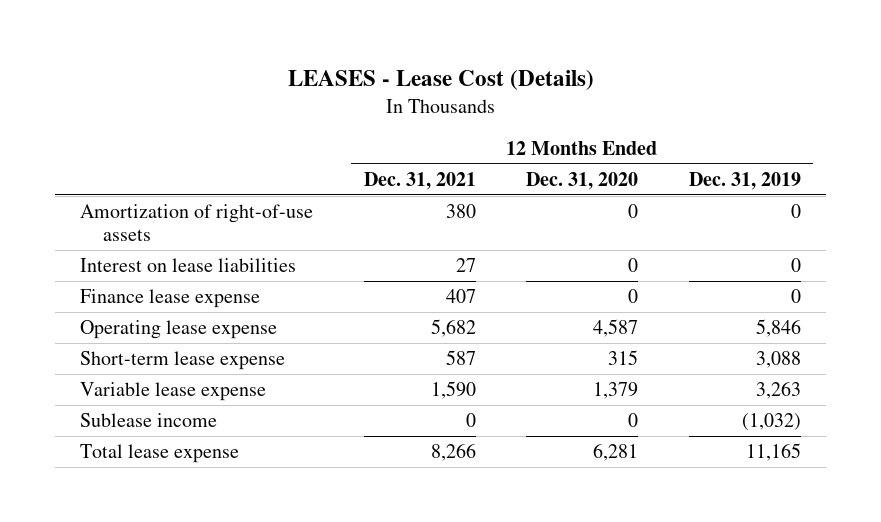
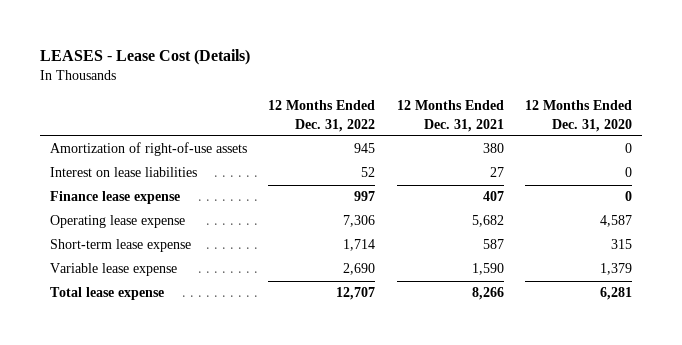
- | 12 Months Ended Dec. 31, 2021 | 12 Months Ended Dec. 31, 2020 | 12 Months Ended Dec. 31, 2019
+ | 12 Months Ended Dec. 31, 2022 | 12 Months Ended Dec. 31, 2021 | 12 Months Ended Dec. 31, 2020
- Sublease income | 0 | 0 | (1,032)

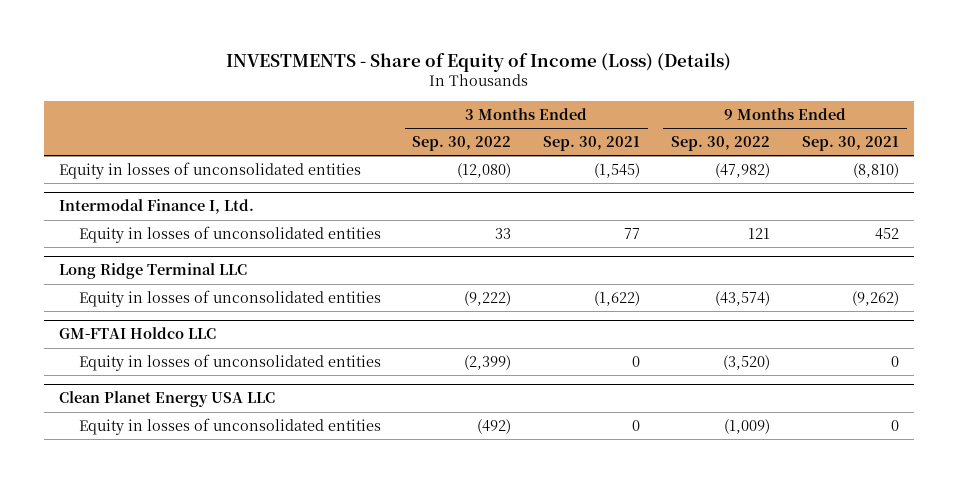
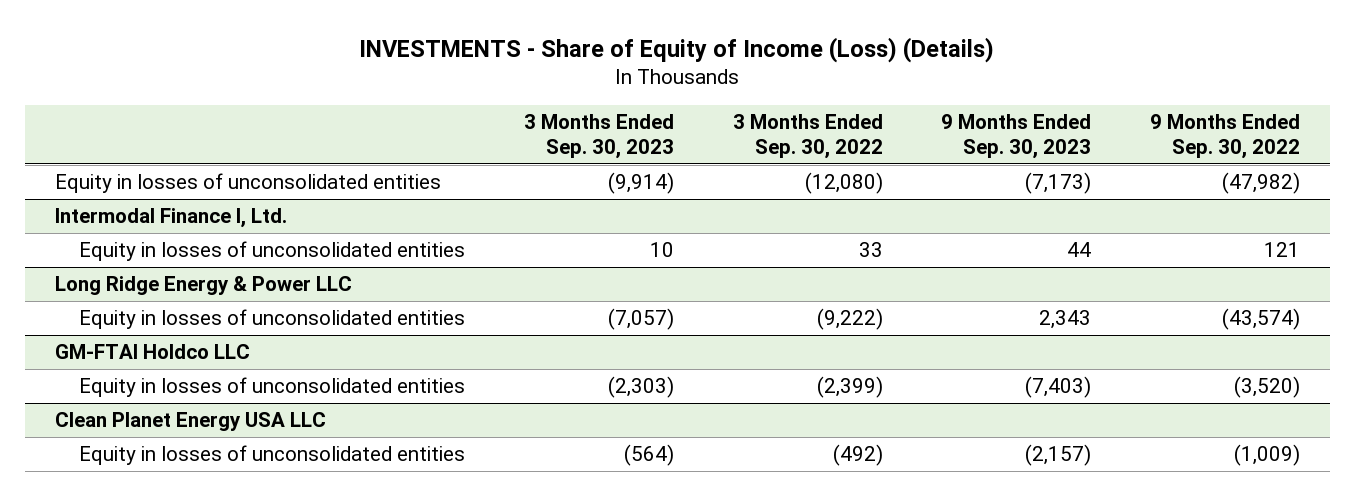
- | 3 Months Ended Sep. 30, 2022 | 3 Months Ended Sep. 30, 2021 | 9 Months Ended Sep. 30, 2022 | 9 Months Ended Sep. 30, 2021
+ | 3 Months Ended Sep. 30, 2023 | 3 Months Ended Sep. 30, 2022 | 9 Months Ended Sep. 30, 2023 | 9 Months Ended Sep. 30, 2022
- Long Ridge Terminal LLC
+ Long Ridge Energy & Power LLC

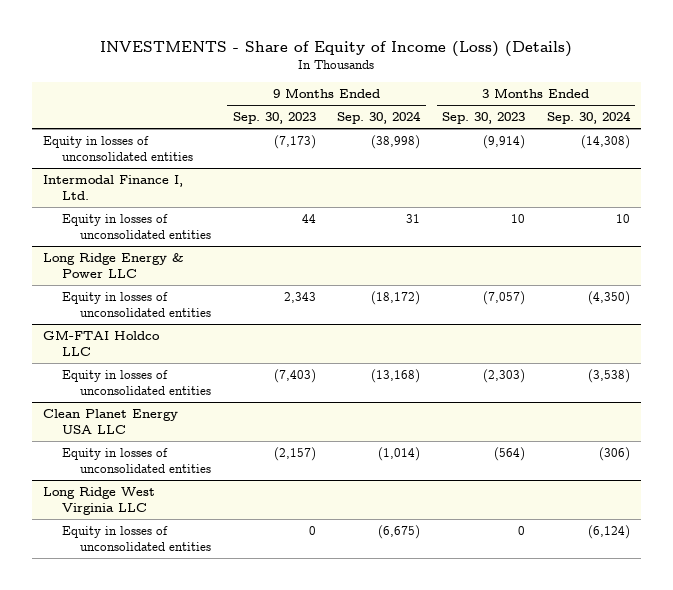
- | 3 Months Ended Sep. 30, 2023 | 3 Months Ended Sep. 30, 2022 | 9 Months Ended Sep. 30, 2023 | 9 Months Ended Sep. 30, 2022
+ | 9 Months Ended Sep. 30, 2023 | 9 Months Ended Sep. 30, 2024 | 3 Months Ended Sep. 30, 2023 | 3 Months Ended Sep. 30, 2024
+ Long Ridge West Virginia LLC
+ Equity in losses of unconsolidated entities | 0 | (6,675) | 0 | (6,124)

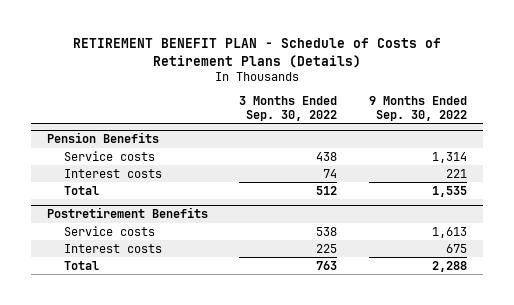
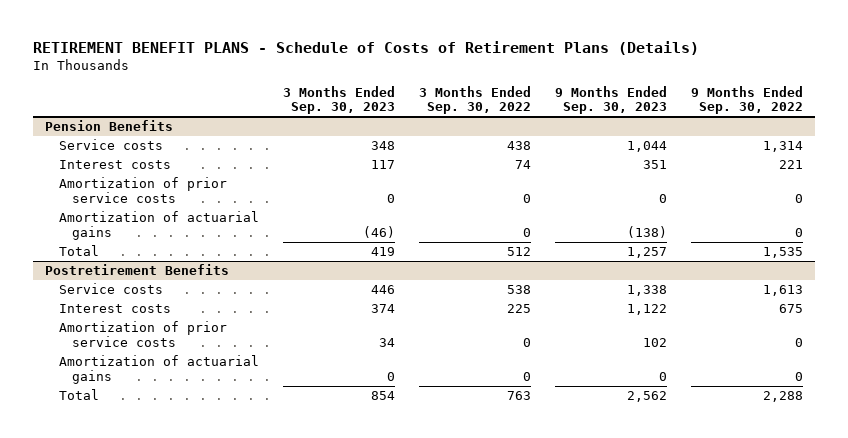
- RETIREMENT BENEFIT PLAN - Schedule of Costs of Retirement Plans (Details)
+ RETIREMENT BENEFIT PLANS - Schedule of Costs of Retirement Plans (Details)
- | 3 Months Ended Sep. 30, 2022 | 9 Months Ended Sep. 30, 2022
+ | 3 Months Ended Sep. 30, 2023 | 3 Months Ended Sep. 30, 2022 | 9 Months Ended Sep. 30, 2023 | 9 Months Ended Sep. 30, 2022
@ Pension Benefits
+ Amortization of prior service costs | 0 | 0 | 0 | 0
+ Amortization of actuarial gains | (46) | 0 | (138) | 0
@ Postretirement Benefits
+ Amortization of prior service costs | 34 | 0 | 102 | 0
+ Amortization of actuarial gains | 0 | 0 | 0 | 0

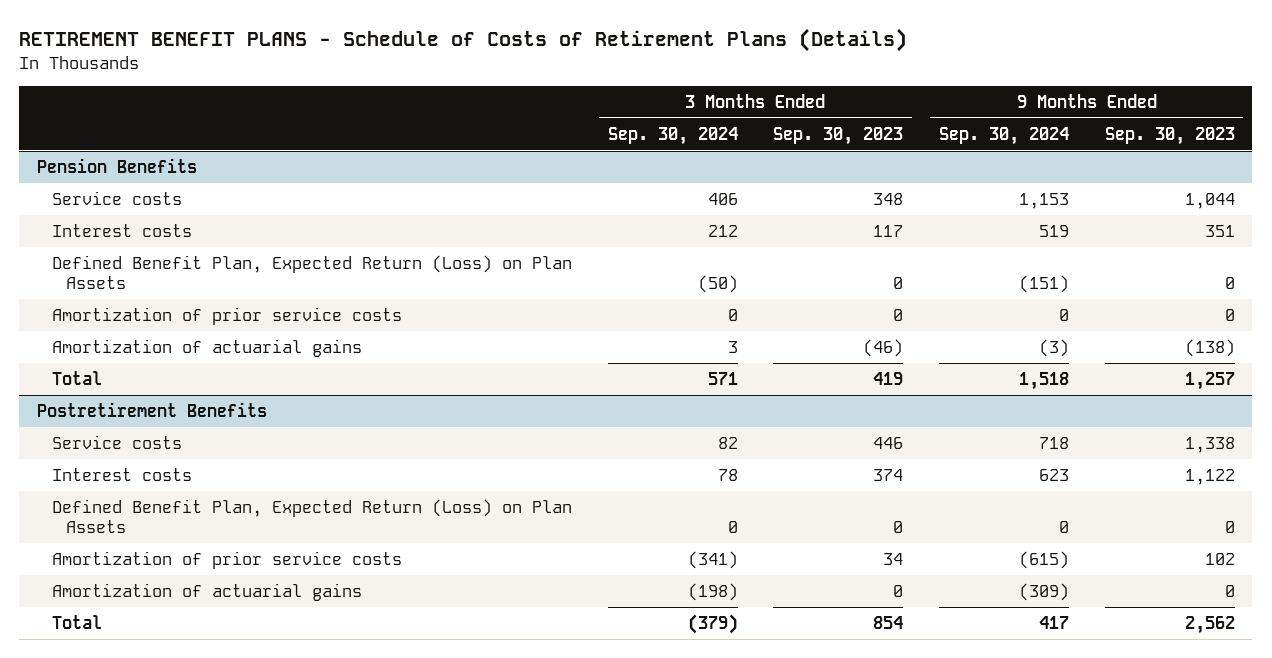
- | 3 Months Ended Sep. 30, 2023 | 3 Months Ended Sep. 30, 2022 | 9 Months Ended Sep. 30, 2023 | 9 Months Ended Sep. 30, 2022
+ | 3 Months Ended Sep. 30, 2024 | 3 Months Ended Sep. 30, 2023 | 9 Months Ended Sep. 30, 2024 | 9 Months Ended Sep. 30, 2023
@ Pension Benefits
+ Defined Benefit Plan, Expected Return (Loss) on Plan Assets | (50) | 0 | (151) | 0
@ Postretirement Benefits
+ Defined Benefit Plan, Expected Return (Loss) on Plan Assets | 0 | 0 | 0 | 0

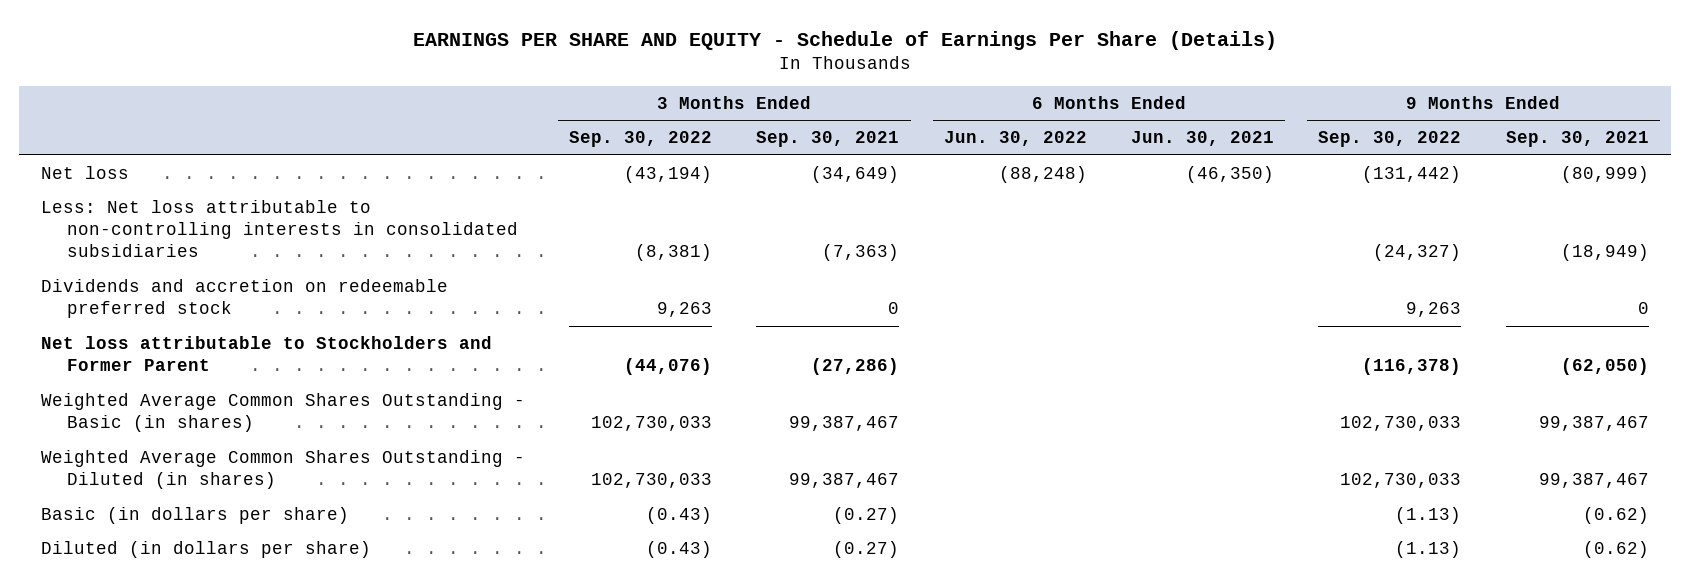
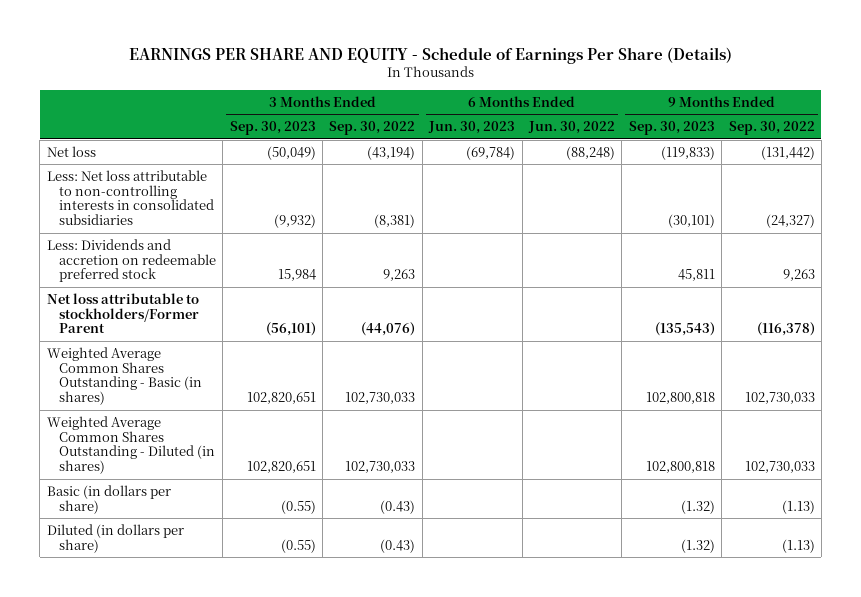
- | 3 Months Ended Sep. 30, 2022 | 3 Months Ended Sep. 30, 2021 | 6 Months Ended Jun. 30, 2022 | 6 Months Ended Jun. 30, 2021 | 9 Months Ended Sep. 30, 2022 | 9 Months Ended Sep. 30, 2021
+ | 3 Months Ended Sep. 30, 2023 | 3 Months Ended Sep. 30, 2022 | 6 Months Ended Jun. 30, 2023 | 6 Months Ended Jun. 30, 2022 | 9 Months Ended Sep. 30, 2023 | 9 Months Ended Sep. 30, 2022
- Dividends and accretion on redeemable preferred stock | 9,263 | 0 | | | 9,263 | 0
- Net loss attributable to Stockholders and Former Parent | (44,076) | (27,286) | | | (116,378) | (62,050)
+ Less: Dividends and accretion on redeemable preferred stock | 15,984 | 9,263 | | | 45,811 | 9,263
+ Net loss attributable to stockholders/Former Parent | (56,101) | (44,076) | | | (135,543) | (116,378)

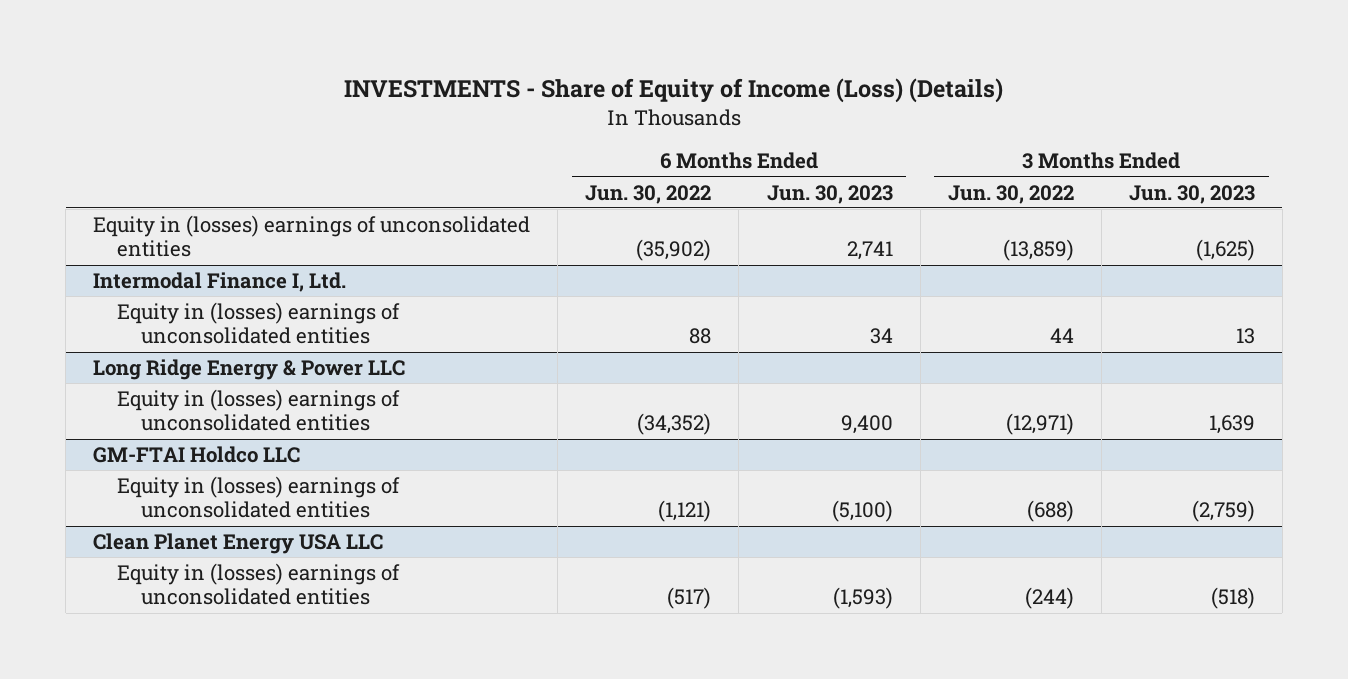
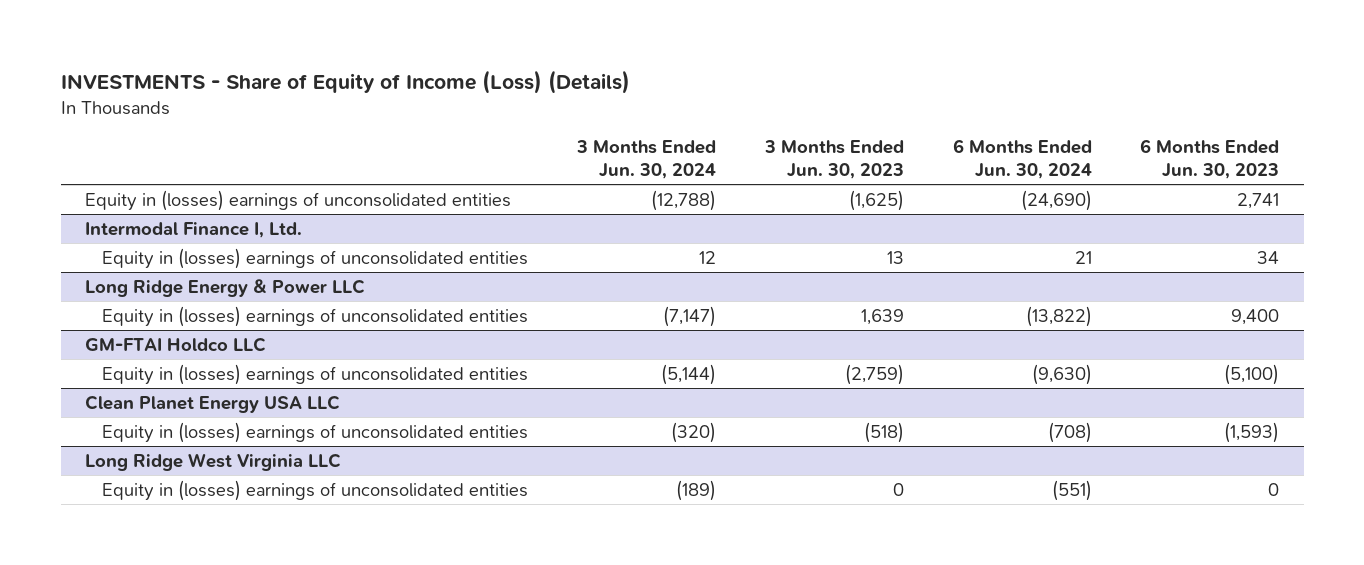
- | 6 Months Ended Jun. 30, 2022 | 6 Months Ended Jun. 30, 2023 | 3 Months Ended Jun. 30, 2022 | 3 Months Ended Jun. 30, 2023
+ | 3 Months Ended Jun. 30, 2024 | 3 Months Ended Jun. 30, 2023 | 6 Months Ended Jun. 30, 2024 | 6 Months Ended Jun. 30, 2023
+ Long Ridge West Virginia LLC
+ Equity in (losses) earnings of unconsolidated entities | (189) | 0 | (551) | 0

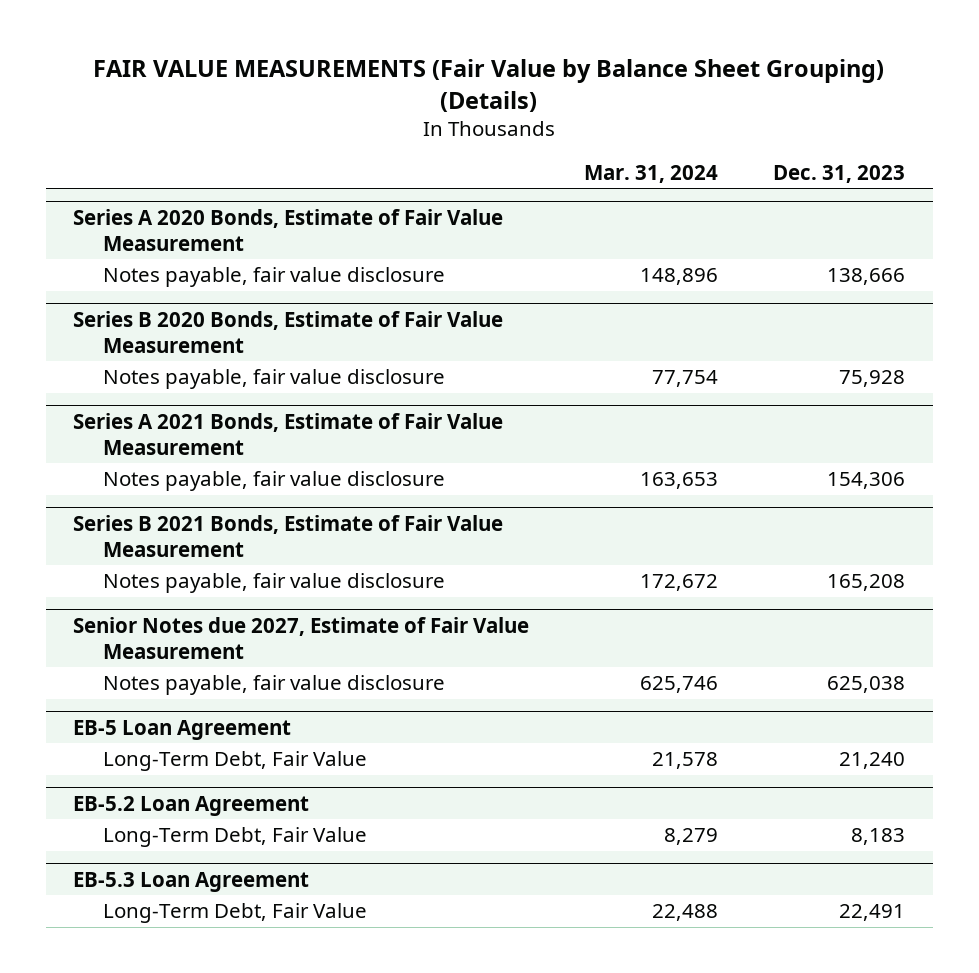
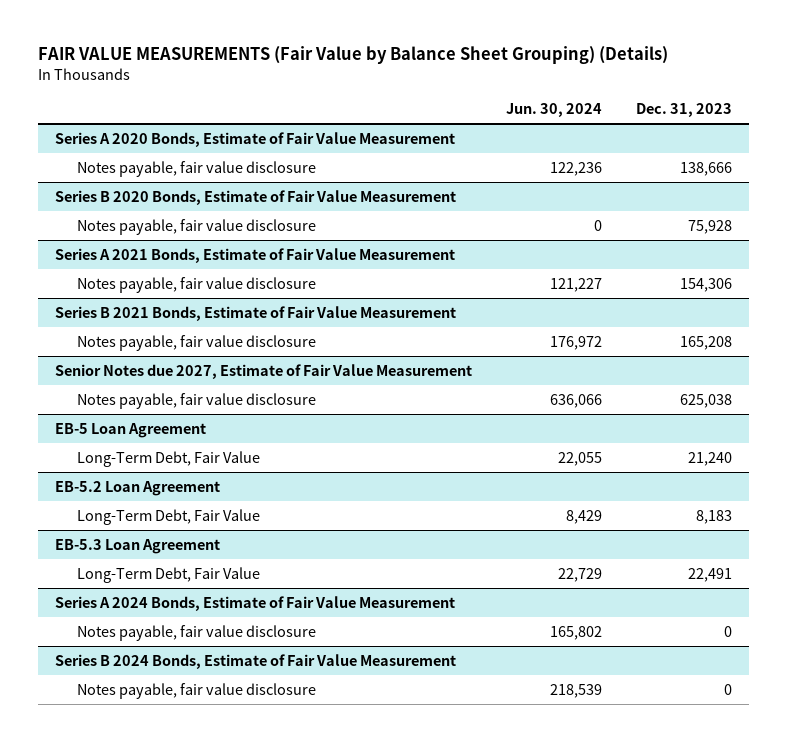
- | Mar. 31, 2024 | Dec. 31, 2023
+ | Jun. 30, 2024 | Dec. 31, 2023
+ Series A 2024 Bonds, Estimate of Fair Value Measurement
+ Notes payable, fair value disclosure | 165,802 | 0
+ Series B 2024 Bonds, Estimate of Fair Value Measurement
+ Notes payable, fair value disclosure | 218,539 | 0

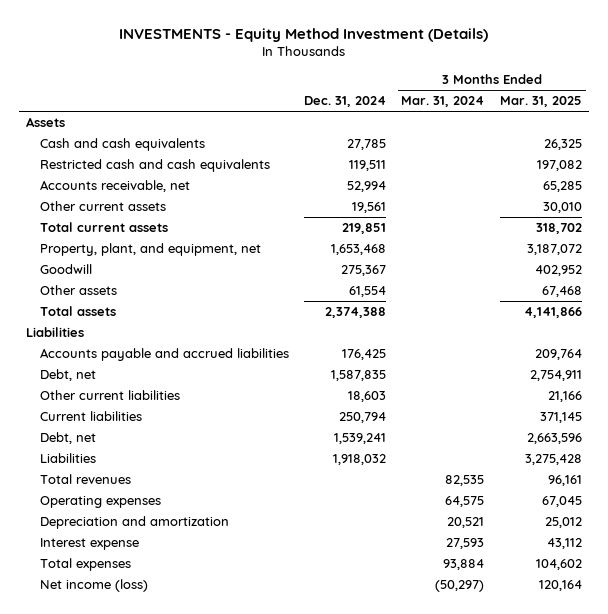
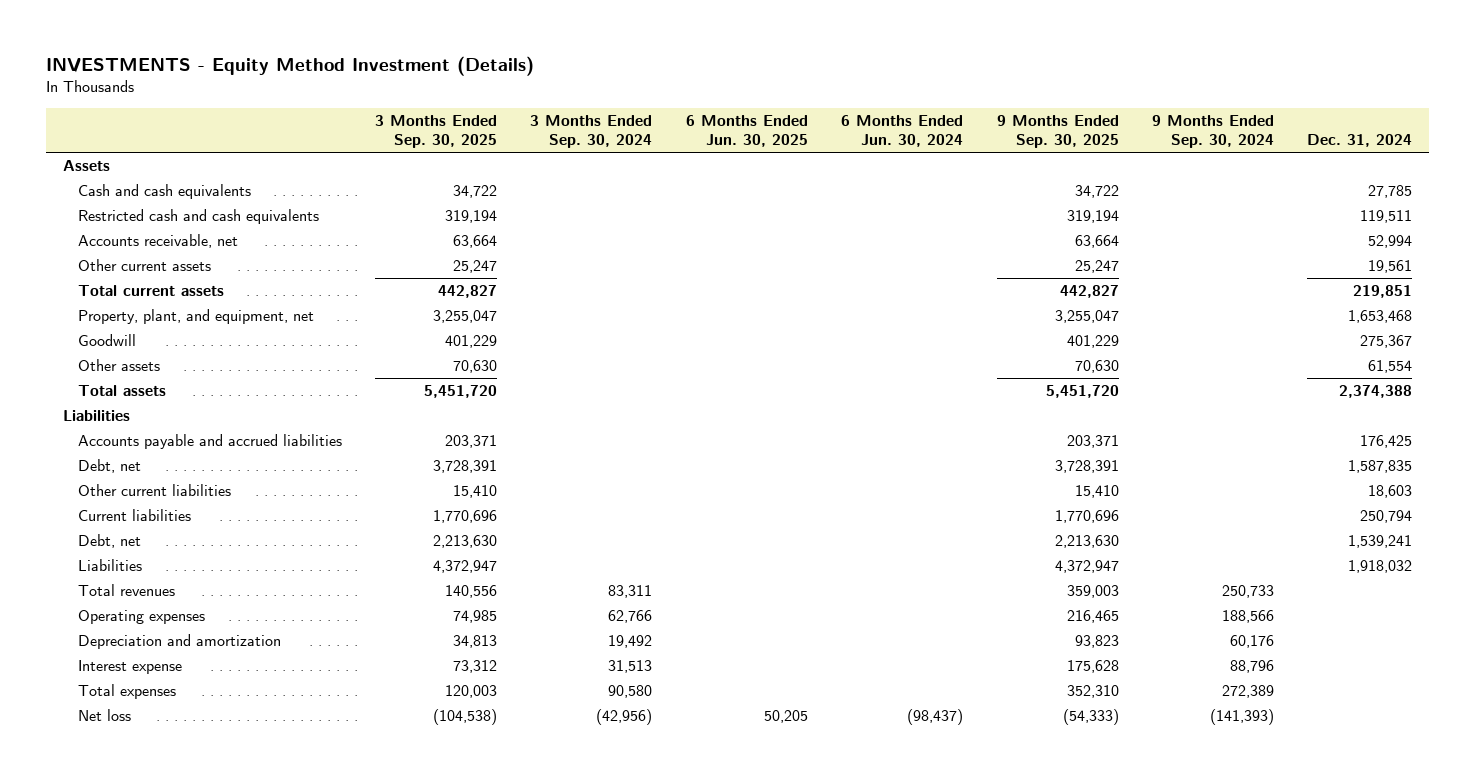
- | Dec. 31, 2024 | 3 Months Ended Mar. 31, 2024 | 3 Months Ended Mar. 31, 2025
+ | 3 Months Ended Sep. 30, 2025 | 3 Months Ended Sep. 30, 2024 | 6 Months Ended Jun. 30, 2025 | 6 Months Ended Jun. 30, 2024 | 9 Months Ended Sep. 30, 2025 | 9 Months Ended Sep. 30, 2024 | Dec. 31, 2024
- Net income (loss) | | (50,297) | 120,164
+ Net loss | (104,538) | (42,956) | 50,205 | (98,437) | (54,333) | (141,393) |

